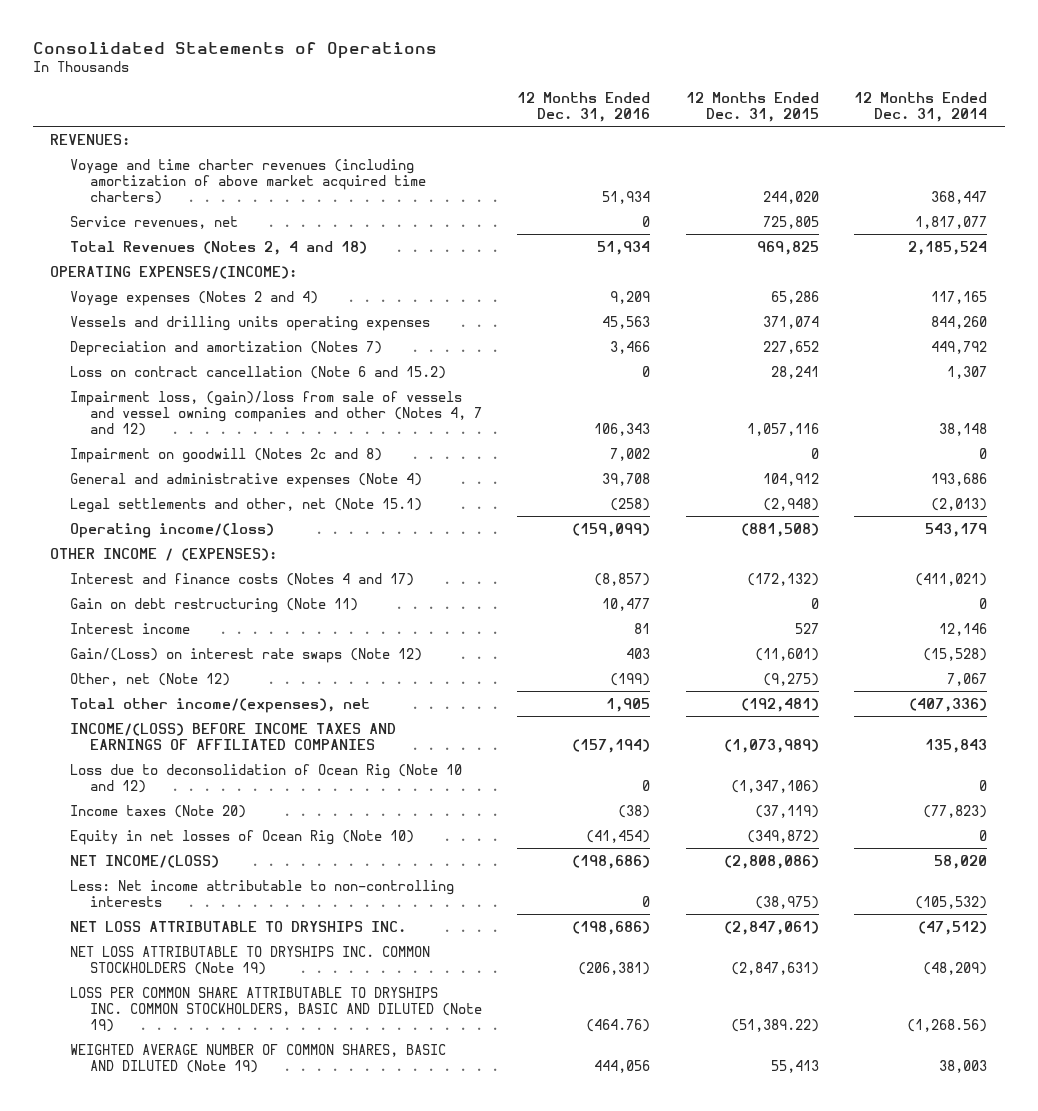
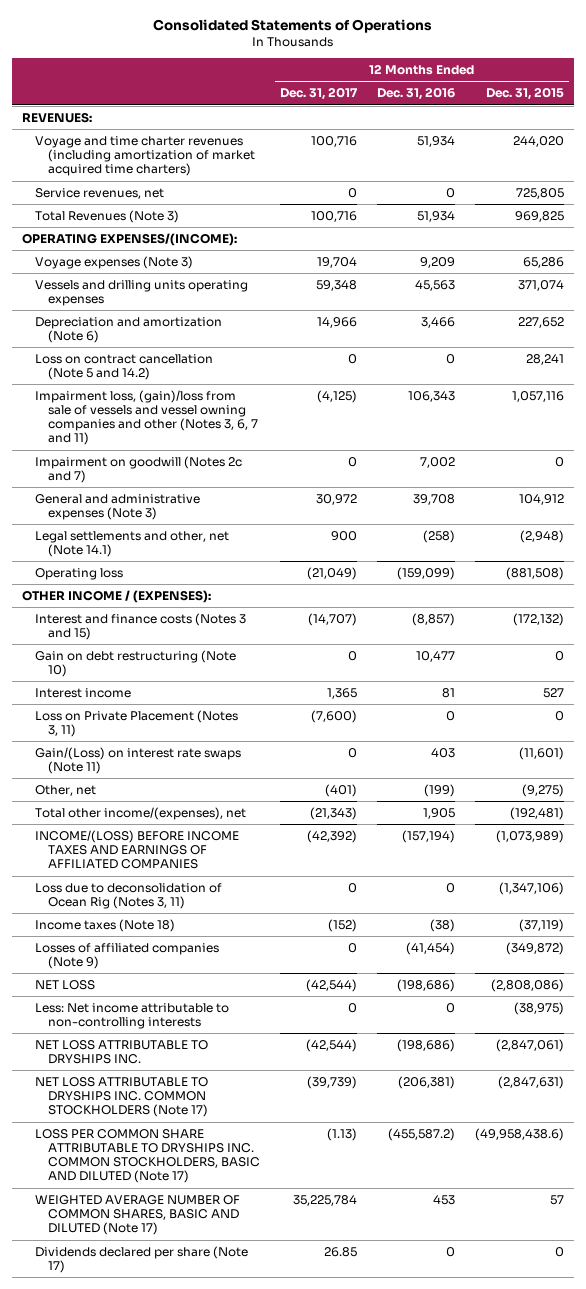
- | 12 Months Ended Dec. 31, 2016 | 12 Months Ended Dec. 31, 2015 | 12 Months Ended Dec. 31, 2014
+ | 12 Months Ended Dec. 31, 2017 | 12 Months Ended Dec. 31, 2016 | 12 Months Ended Dec. 31, 2015
- Voyage and time charter revenues (including amortization of above market acquired time charters) | 51,934 | 244,020 | 368,447
+ Voyage and time charter revenues (including amortization of market acquired time charters) | 100,716 | 51,934 | 244,020
- Total Revenues (Notes 2, 4 and 18) | 51,934 | 969,825 | 2,185,524
+ Total Revenues (Note 3) | 100,716 | 51,934 | 969,825
- Voyage expenses (Notes 2 and 4) | 9,209 | 65,286 | 117,165
+ Voyage expenses (Note 3) | 19,704 | 9,209 | 65,286
- Depreciation and amortization (Notes 7) | 3,466 | 227,652 | 449,792
- Loss on contract cancellation (Note 6 and 15.2) | 0 | 28,241 | 1,307
- Impairment loss, (gain)/loss from sale of vessels and vessel owning companies and other (Notes 4, 7 and 12) | 106,343 | 1,057,116 | 38,148
- Impairment on goodwill (Notes 2c and 8) | 7,002 | 0 | 0
- General and administrative expenses (Note 4) | 39,708 | 104,912 | 193,686
- Legal settlements and other, net (Note 15.1) | (258) | (2,948) | (2,013)
- Operating income/(loss) | (159,099) | (881,508) | 543,179
+ Depreciation and amortization (Note 6) | 14,966 | 3,466 | 227,652
+ Loss on contract cancellation (Note 5 and 14.2) | 0 | 0 | 28,241
+ Impairment loss, (gain)/loss from sale of vessels and vessel owning companies and other (Notes 3, 6, 7 and 11) | (4,125) | 106,343 | 1,057,116
+ Impairment on goodwill (Notes 2c and 7) | 0 | 7,002 | 0
+ General and administrative expenses (Note 3) | 30,972 | 39,708 | 104,912
+ Legal settlements and other, net (Note 14.1) | 900 | (258) | (2,948)
+ Operating loss | (21,049) | (159,099) | (881,508)
- Interest and finance costs (Notes 4 and 17) | (8,857) | (172,132) | (411,021)
- Gain on debt restructuring (Note 11) | 10,477 | 0 | 0
+ Interest and finance costs (Notes 3 and 15) | (14,707) | (8,857) | (172,132)
+ Gain on debt restructuring (Note 10) | 0 | 10,477 | 0
- Gain/(Loss) on interest rate swaps (Note 12) | 403 | (11,601) | (15,528)
- Other, net (Note 12) | (199) | (9,275) | 7,067
+ Loss on Private Placement (Notes 3, 11) | (7,600) | 0 | 0
+ Gain/(Loss) on interest rate swaps (Note 11) | 0 | 403 | (11,601)
+ Other, net | (401) | (199) | (9,275)
- Loss due to deconsolidation of Ocean Rig (Note 10 and 12) | 0 | (1,347,106) | 0
- Income taxes (Note 20) | (38) | (37,119) | (77,823)
- Equity in net losses of Ocean Rig (Note 10) | (41,454) | (349,872) | 0
- NET INCOME/(LOSS) | (198,686) | (2,808,086) | 58,020
+ Loss due to deconsolidation of Ocean Rig (Notes 3, 11) | 0 | 0 | (1,347,106)
+ Income taxes (Note 18) | (152) | (38) | (37,119)
+ Losses of affiliated companies (Note 9) | 0 | (41,454) | (349,872)
+ NET LOSS | (42,544) | (198,686) | (2,808,086)
- NET LOSS ATTRIBUTABLE TO DRYSHIPS INC. COMMON STOCKHOLDERS (Note 19) | (206,381) | (2,847,631) | (48,209)
- LOSS PER COMMON SHARE ATTRIBUTABLE TO DRYSHIPS INC. COMMON STOCKHOLDERS, BASIC AND DILUTED (Note 19) | (464.76) | (51,389.22) | (1,268.56)
- WEIGHTED AVERAGE NUMBER OF COMMON SHARES, BASIC AND DILUTED (Note 19) | 444,056 | 55,413 | 38,003
+ NET LOSS ATTRIBUTABLE TO DRYSHIPS INC. COMMON STOCKHOLDERS (Note 17) | (39,739) | (206,381) | (2,847,631)
+ LOSS PER COMMON SHARE ATTRIBUTABLE TO DRYSHIPS INC. COMMON STOCKHOLDERS, BASIC AND DILUTED (Note 17) | (1.13) | (455,587.2) | (49,958,438.6)
+ WEIGHTED AVERAGE NUMBER OF COMMON SHARES, BASIC AND DILUTED (Note 17) | 35,225,784 | 453 | 57
+ Dividends declared per share (Note 17) | 26.85 | 0 | 0

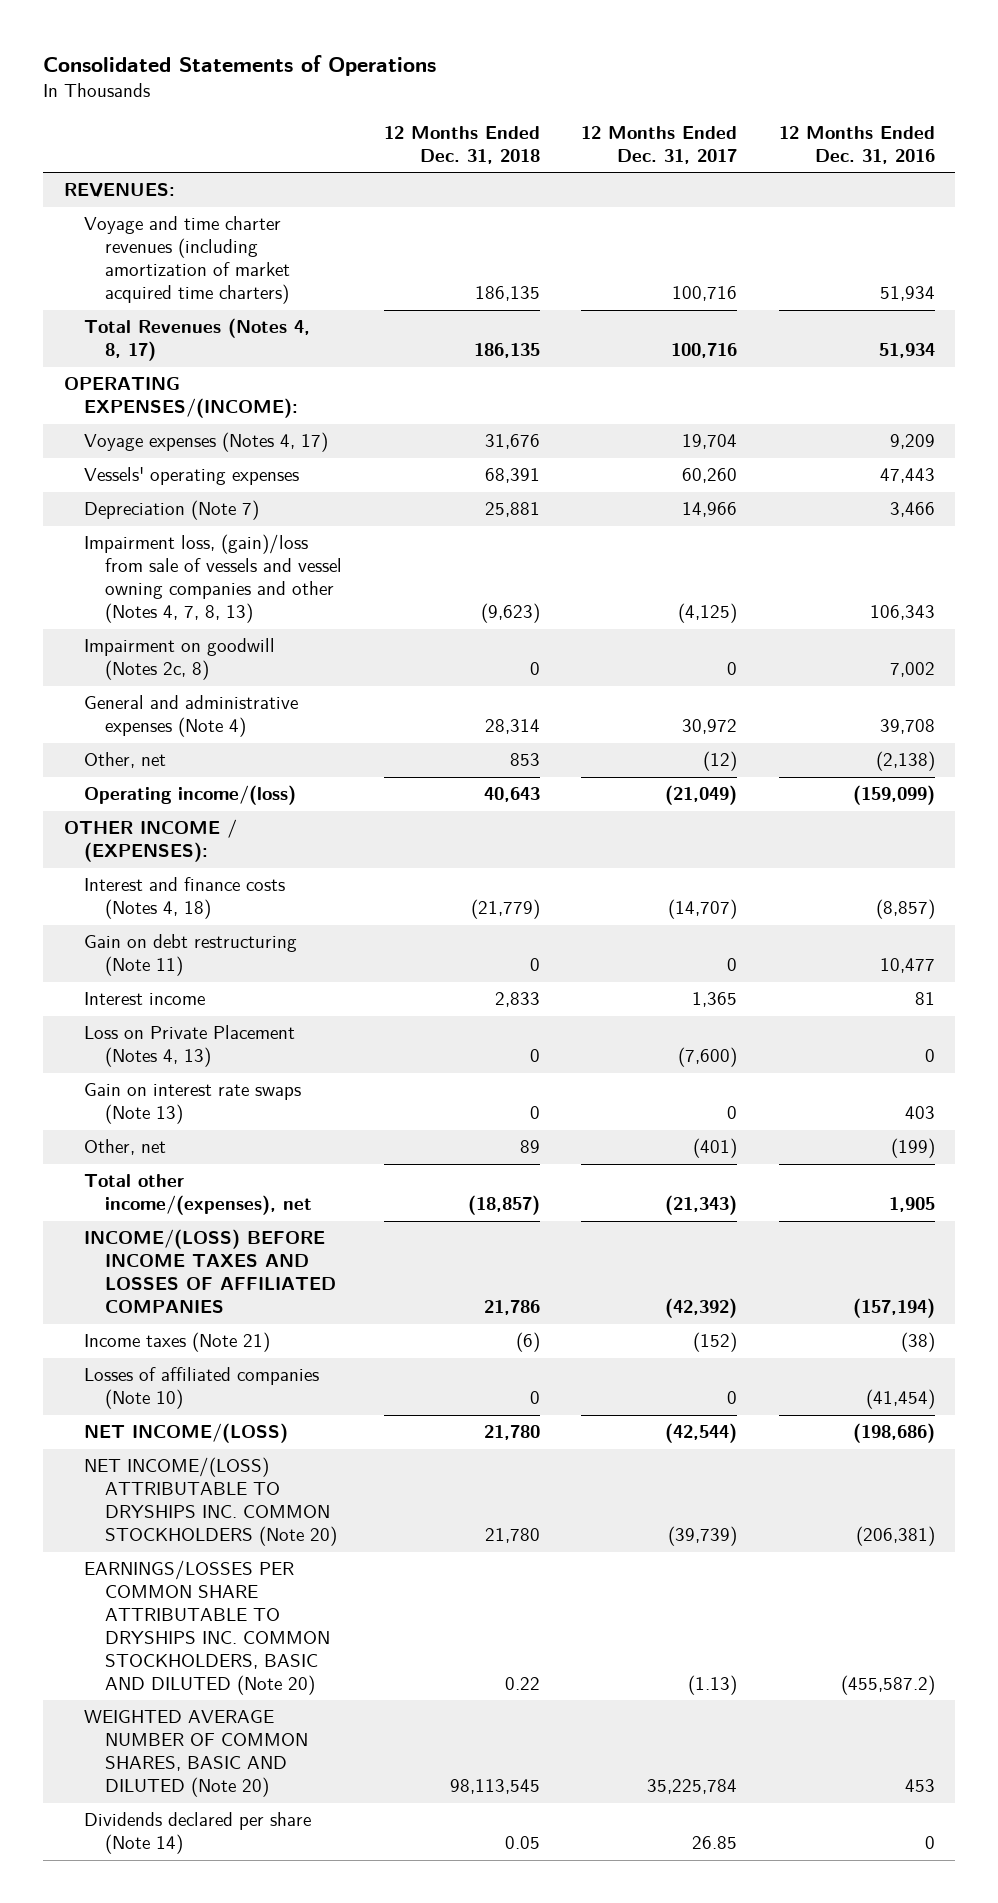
- | 12 Months Ended Dec. 31, 2017 | 12 Months Ended Dec. 31, 2016 | 12 Months Ended Dec. 31, 2015
+ | 12 Months Ended Dec. 31, 2018 | 12 Months Ended Dec. 31, 2017 | 12 Months Ended Dec. 31, 2016
- Service revenues, net | 0 | 0 | 725,805
- Total Revenues (Note 3) | 100,716 | 51,934 | 969,825
+ Total Revenues (Notes 4, 8, 17) | 186,135 | 100,716 | 51,934
- Voyage expenses (Note 3) | 19,704 | 9,209 | 65,286
- Vessels and drilling units operating expenses | 59,348 | 45,563 | 371,074
- Depreciation and amortization (Note 6) | 14,966 | 3,466 | 227,652
- Loss on contract cancellation (Note 5 and 14.2) | 0 | 0 | 28,241
- Impairment loss, (gain)/loss from sale of vessels and vessel owning companies and other (Notes 3, 6, 7 and 11) | (4,125) | 106,343 | 1,057,116
- Impairment on goodwill (Notes 2c and 7) | 0 | 7,002 | 0
- General and administrative expenses (Note 3) | 30,972 | 39,708 | 104,912
- Legal settlements and other, net (Note 14.1) | 900 | (258) | (2,948)
- Operating loss | (21,049) | (159,099) | (881,508)
+ Voyage expenses (Notes 4, 17) | 31,676 | 19,704 | 9,209
+ Vessels' operating expenses | 68,391 | 60,260 | 47,443
+ Depreciation (Note 7) | 25,881 | 14,966 | 3,466
+ Impairment loss, (gain)/loss from sale of vessels and vessel owning companies and other (Notes 4, 7, 8, 13) | (9,623) | (4,125) | 106,343
+ Impairment on goodwill (Notes 2c, 8) | 0 | 0 | 7,002
+ General and administrative expenses (Note 4) | 28,314 | 30,972 | 39,708
+ Other, net | 853 | (12) | (2,138)
+ Operating income/(loss) | 40,643 | (21,049) | (159,099)
- Interest and finance costs (Notes 3 and 15) | (14,707) | (8,857) | (172,132)
- Gain on debt restructuring (Note 10) | 0 | 10,477 | 0
+ Interest and finance costs (Notes 4, 18) | (21,779) | (14,707) | (8,857)
+ Gain on debt restructuring (Note 11) | 0 | 0 | 10,477
- Loss on Private Placement (Notes 3, 11) | (7,600) | 0 | 0
- Gain/(Loss) on interest rate swaps (Note 11) | 0 | 403 | (11,601)
+ Loss on Private Placement (Notes 4, 13) | 0 | (7,600) | 0
+ Gain on interest rate swaps (Note 13) | 0 | 0 | 403
- INCOME/(LOSS) BEFORE INCOME TAXES AND EARNINGS OF AFFILIATED COMPANIES | (42,392) | (157,194) | (1,073,989)
- Loss due to deconsolidation of Ocean Rig (Notes 3, 11) | 0 | 0 | (1,347,106)
- Income taxes (Note 18) | (152) | (38) | (37,119)
- Losses of affiliated companies (Note 9) | 0 | (41,454) | (349,872)
- NET LOSS | (42,544) | (198,686) | (2,808,086)
- Less: Net income attributable to non-controlling interests | 0 | 0 | (38,975)
- NET LOSS ATTRIBUTABLE TO DRYSHIPS INC. | (42,544) | (198,686) | (2,847,061)
- NET LOSS ATTRIBUTABLE TO DRYSHIPS INC. COMMON STOCKHOLDERS (Note 17) | (39,739) | (206,381) | (2,847,631)
- LOSS PER COMMON SHARE ATTRIBUTABLE TO DRYSHIPS INC. COMMON STOCKHOLDERS, BASIC AND DILUTED (Note 17) | (1.13) | (455,587.2) | (49,958,438.6)
- WEIGHTED AVERAGE NUMBER OF COMMON SHARES, BASIC AND DILUTED (Note 17) | 35,225,784 | 453 | 57
- Dividends declared per share (Note 17) | 26.85 | 0 | 0
+ INCOME/(LOSS) BEFORE INCOME TAXES AND LOSSES OF AFFILIATED COMPANIES | 21,786 | (42,392) | (157,194)
+ Income taxes (Note 21) | (6) | (152) | (38)
+ Losses of affiliated companies (Note 10) | 0 | 0 | (41,454)
+ NET INCOME/(LOSS) | 21,780 | (42,544) | (198,686)
+ NET INCOME/(LOSS) ATTRIBUTABLE TO DRYSHIPS INC. COMMON STOCKHOLDERS (Note 20) | 21,780 | (39,739) | (206,381)
+ EARNINGS/LOSSES PER COMMON SHARE ATTRIBUTABLE TO DRYSHIPS INC. COMMON STOCKHOLDERS, BASIC AND DILUTED (Note 20) | 0.22 | (1.13) | (455,587.2)
+ WEIGHTED AVERAGE NUMBER OF COMMON SHARES, BASIC AND DILUTED (Note 20) | 98,113,545 | 35,225,784 | 453
+ Dividends declared per share (Note 14) | 0.05 | 26.85 | 0

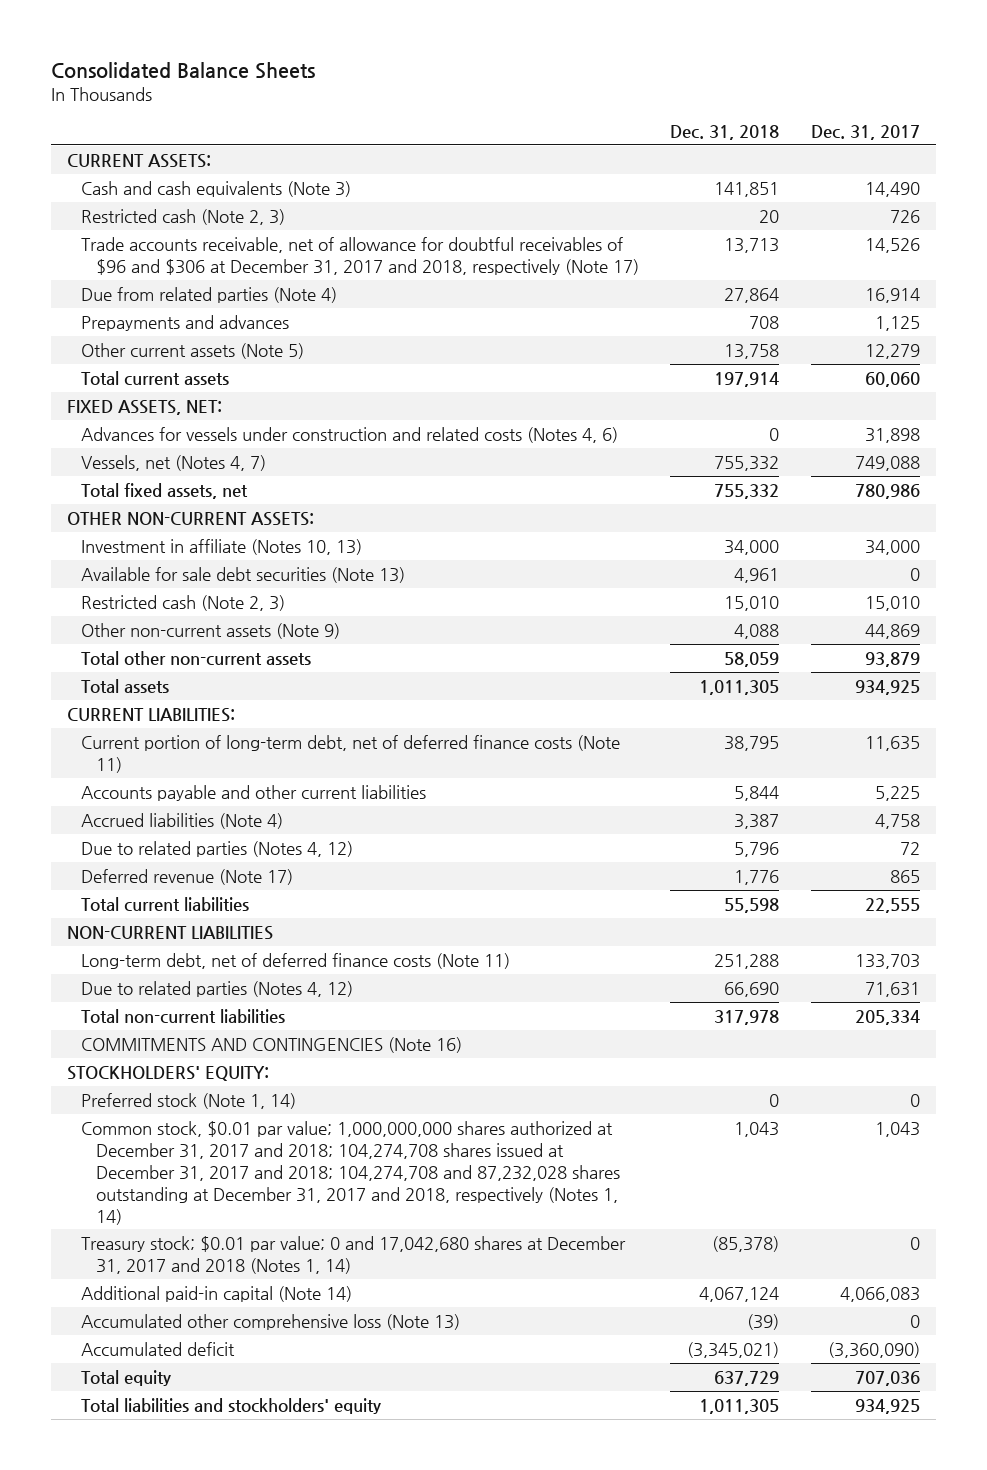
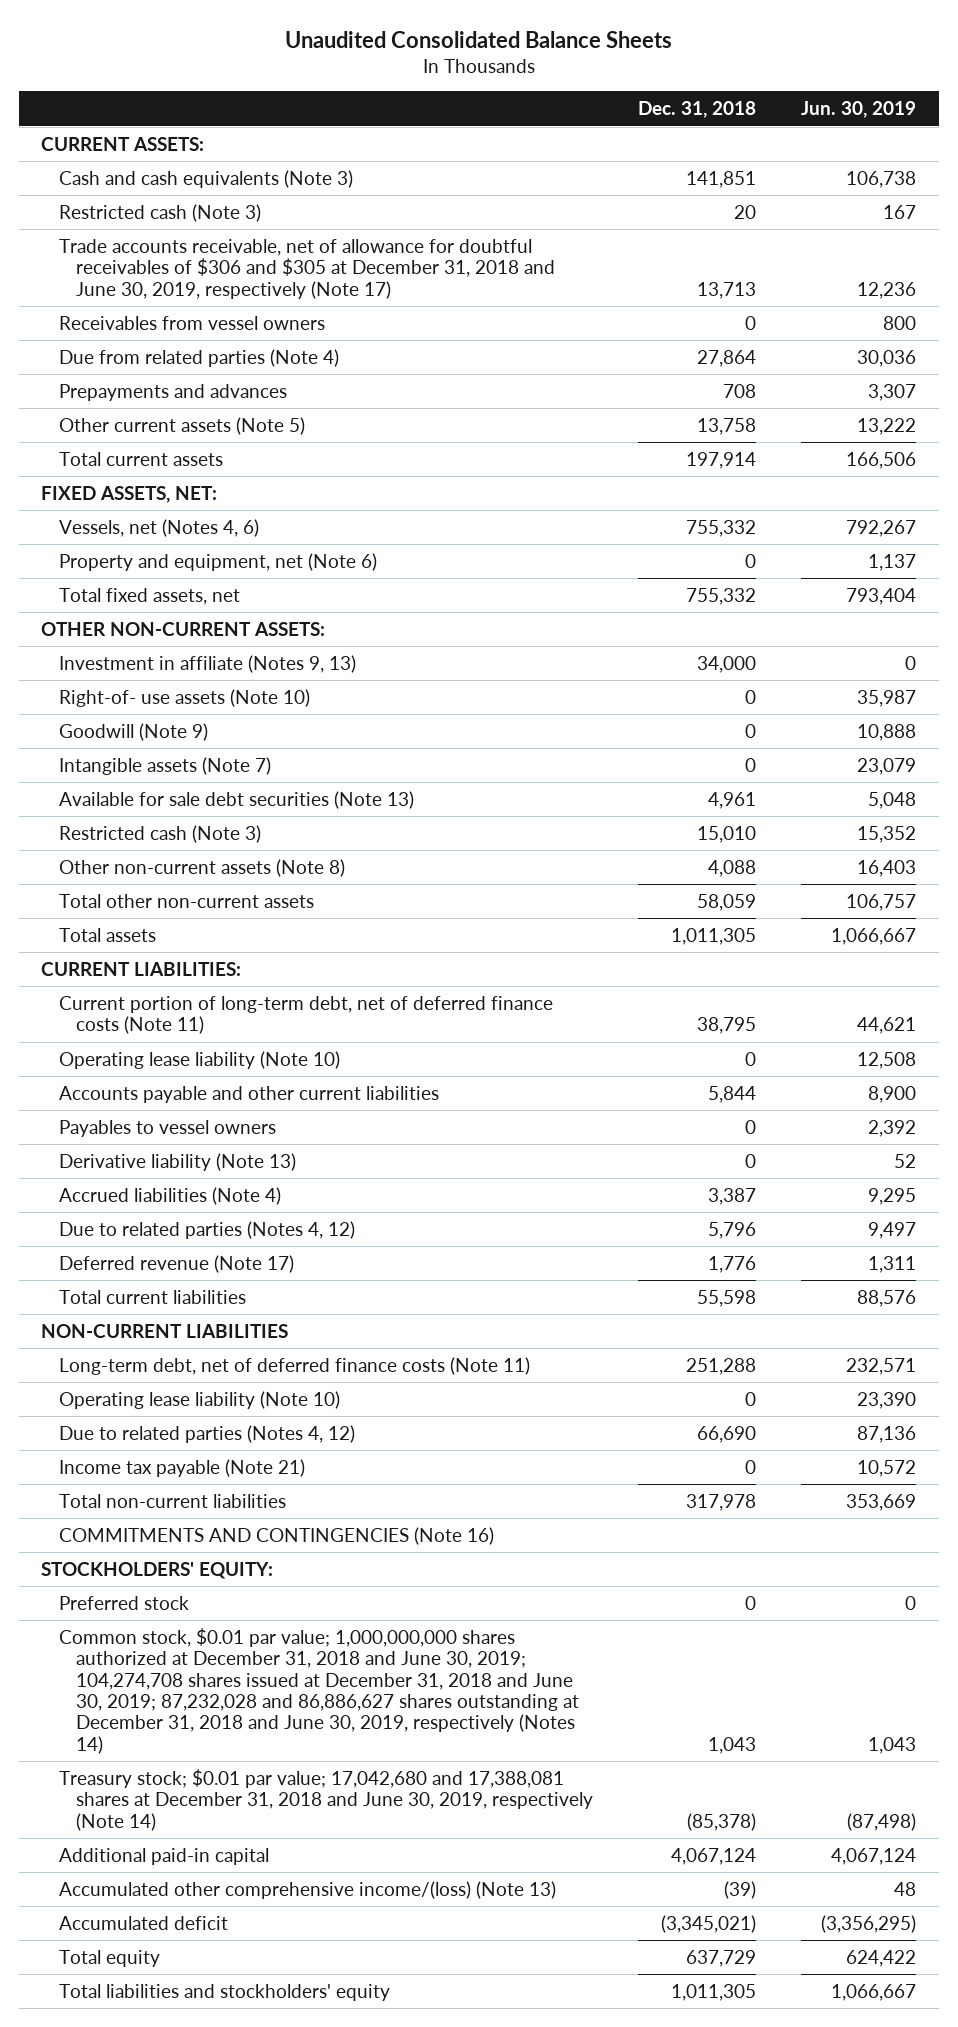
- Consolidated Balance Sheets
+ Unaudited Consolidated Balance Sheets
- | Dec. 31, 2018 | Dec. 31, 2017
+ | Dec. 31, 2018 | Jun. 30, 2019
- Restricted cash (Note 2, 3) | 20 | 726
- Trade accounts receivable, net of allowance for doubtful receivables of $96 and $306 at December 31, 2017 and 2018, respectively (Note 17) | 13,713 | 14,526
+ Restricted cash (Note 3) | 20 | 167
+ Trade accounts receivable, net of allowance for doubtful receivables of $306 and $305 at December 31, 2018 and June 30, 2019, respectively (Note 17) | 13,713 | 12,236
+ Receivables from vessel owners | 0 | 800
- Advances for vessels under construction and related costs (Notes 4, 6) | 0 | 31,898
- Vessels, net (Notes 4, 7) | 755,332 | 749,088
+ Vessels, net (Notes 4, 6) | 755,332 | 792,267
+ Property and equipment, net (Note 6) | 0 | 1,137
- Investment in affiliate (Notes 10, 13) | 34,000 | 34,000
+ Investment in affiliate (Notes 9, 13) | 34,000 | 0
+ Right-of- use assets (Note 10) | 0 | 35,987
+ Goodwill (Note 9) | 0 | 10,888
+ Intangible assets (Note 7) | 0 | 23,079
- Restricted cash (Note 2, 3) | 15,010 | 15,010
- Other non-current assets (Note 9) | 4,088 | 44,869
+ Restricted cash (Note 3) | 15,010 | 15,352
+ Other non-current assets (Note 8) | 4,088 | 16,403
+ Operating lease liability (Note 10) | 0 | 12,508
+ Payables to vessel owners | 0 | 2,392
+ Derivative liability (Note 13) | 0 | 52
+ Operating lease liability (Note 10) | 0 | 23,390
+ Income tax payable (Note 21) | 0 | 10,572
- Preferred stock (Note 1, 14) | 0 | 0
- Common stock, $0.01 par value; 1,000,000,000 shares authorized at December 31, 2017 and 2018; 104,274,708 shares issued at December 31, 2017 and 2018; 104,274,708 and 87,232,028 shares outstanding at December 31, 2017 and 2018, respectively (Notes 1, 14) | 1,043 | 1,043
- Treasury stock; $0.01 par value; 0 and 17,042,680 shares at December 31, 2017 and 2018 (Notes 1, 14) | (85,378) | 0
- Additional paid-in capital (Note 14) | 4,067,124 | 4,066,083
- Accumulated other comprehensive loss (Note 13) | (39) | 0
+ Preferred stock | 0 | 0
+ Common stock, $0.01 par value; 1,000,000,000 shares authorized at December 31, 2018 and June 30, 2019; 104,274,708 shares issued at December 31, 2018 and June 30, 2019; 87,232,028 and 86,886,627 shares outstanding at December 31, 2018 and June 30, 2019, respectively (Notes 14) | 1,043 | 1,043
+ Treasury stock; $0.01 par value; 17,042,680 and 17,388,081 shares at December 31, 2018 and June 30, 2019, respectively (Note 14) | (85,378) | (87,498)
+ Additional paid-in capital | 4,067,124 | 4,067,124
+ Accumulated other comprehensive income/(loss) (Note 13) | (39) | 48

